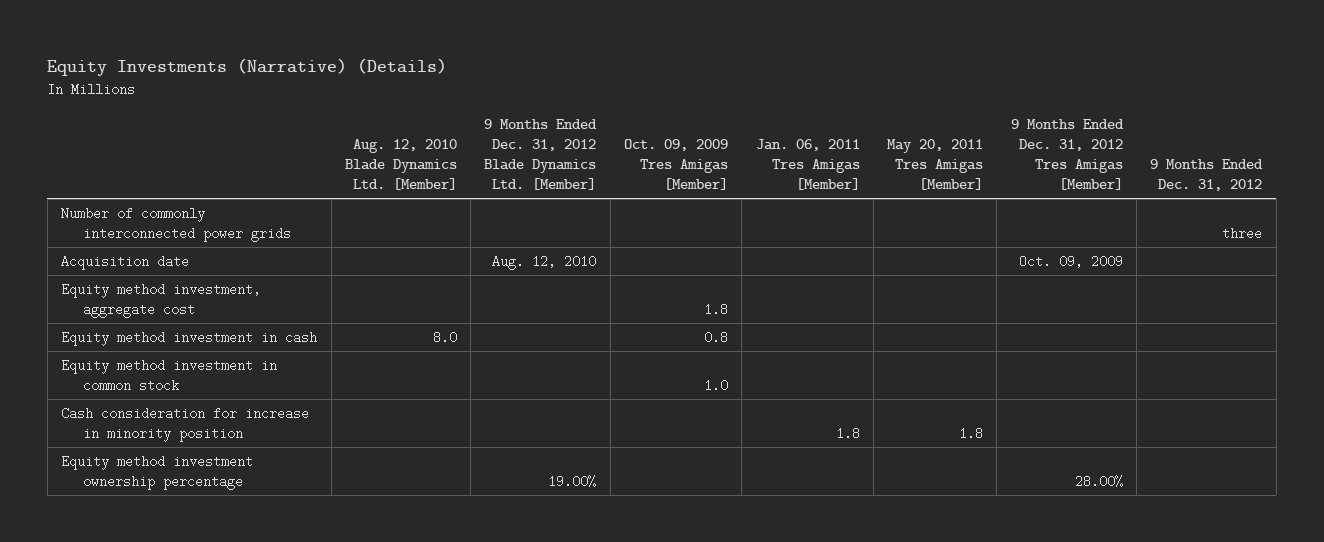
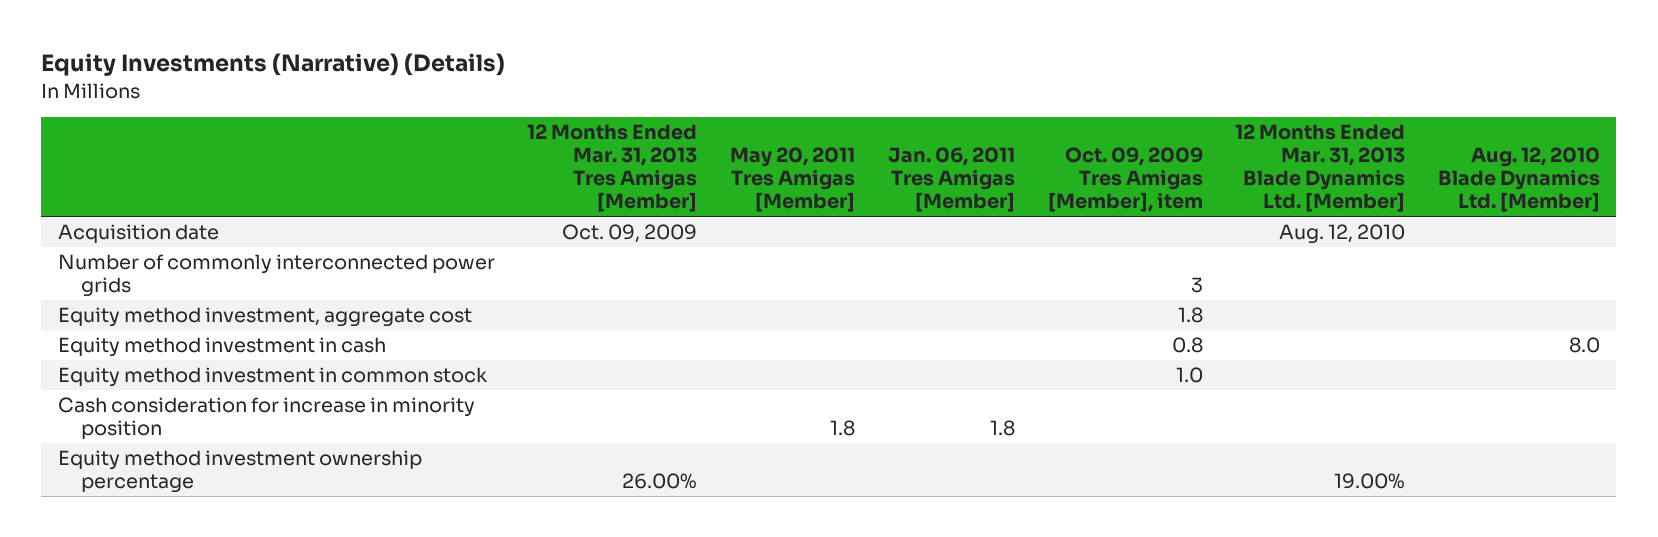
- | Aug. 12, 2010 Blade Dynamics Ltd. [Member] | 9 Months Ended Dec. 31, 2012 Blade Dynamics Ltd. [Member] | Oct. 09, 2009 Tres Amigas [Member] | Jan. 06, 2011 Tres Amigas [Member] | May 20, 2011 Tres Amigas [Member] | 9 Months Ended Dec. 31, 2012 Tres Amigas [Member] | 9 Months Ended Dec. 31, 2012
+ | 12 Months Ended Mar. 31, 2013 Tres Amigas [Member] | May 20, 2011 Tres Amigas [Member] | Jan. 06, 2011 Tres Amigas [Member] | Oct. 09, 2009 Tres Amigas [Member], item | 12 Months Ended Mar. 31, 2013 Blade Dynamics Ltd. [Member] | Aug. 12, 2010 Blade Dynamics Ltd. [Member]
moved down: Number of commonly interconnected power grids | | | | 3 | |

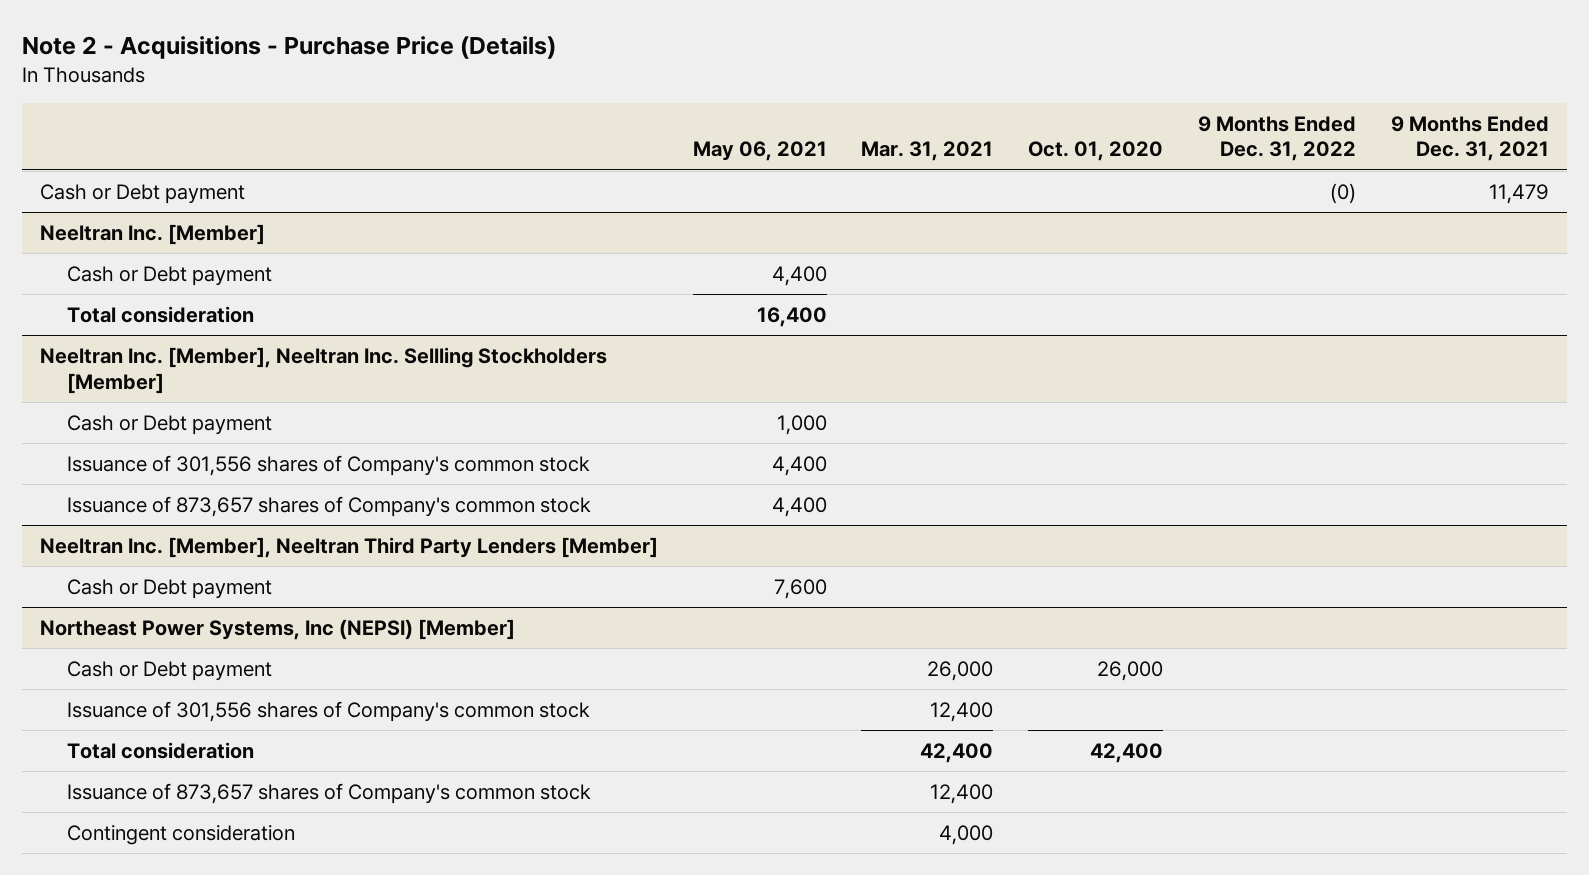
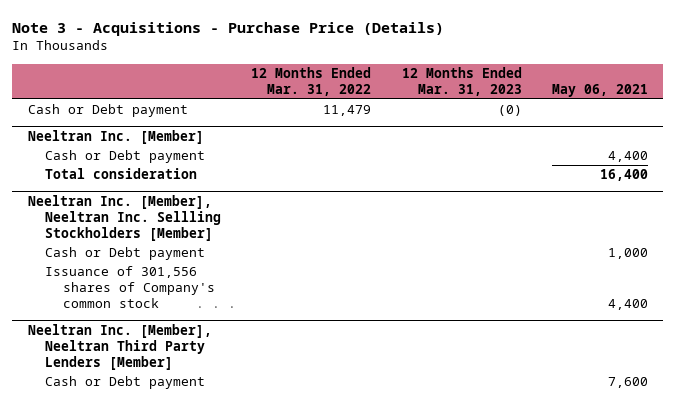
- Note 2 - Acquisitions - Purchase Price (Details)
+ Note 3 - Acquisitions - Purchase Price (Details)
- | May 06, 2021 | Mar. 31, 2021 | Oct. 01, 2020 | 9 Months Ended Dec. 31, 2022 | 9 Months Ended Dec. 31, 2021
+ | 12 Months Ended Mar. 31, 2022 | 12 Months Ended Mar. 31, 2023 | May 06, 2021
@ Neeltran Inc. [Member], Neeltran Inc. Sellling Stockholders [Member]
- Issuance of 873,657 shares of Company's common stock | 4,400 | | | |
- Northeast Power Systems, Inc (NEPSI) [Member]
- Cash or Debt payment | | 26,000 | 26,000 | |
- Issuance of 301,556 shares of Company's common stock | | 12,400 | | |
- Total consideration | | 42,400 | 42,400 | |
- Issuance of 873,657 shares of Company's common stock | | 12,400 | | |
- Contingent consideration | | 4,000 | | |

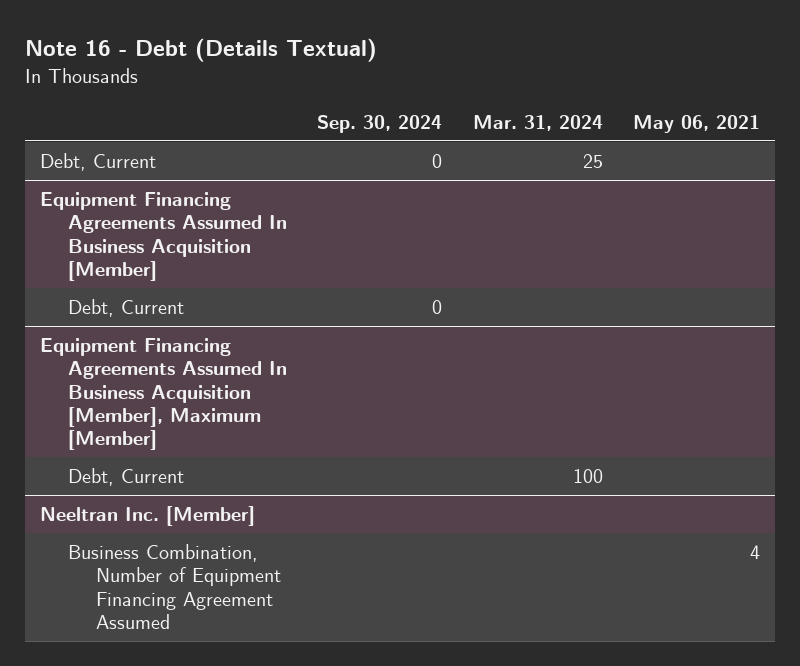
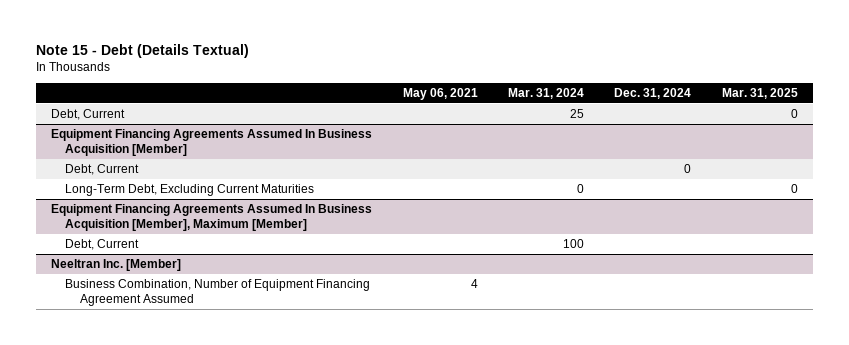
- Note 16 - Debt (Details Textual)
+ Note 15 - Debt (Details Textual)
- | Sep. 30, 2024 | Mar. 31, 2024 | May 06, 2021
+ | May 06, 2021 | Mar. 31, 2024 | Dec. 31, 2024 | Mar. 31, 2025
@ Equipment Financing Agreements Assumed In Business Acquisition [Member]
+ Long-Term Debt, Excluding Current Maturities | | 0 | | 0

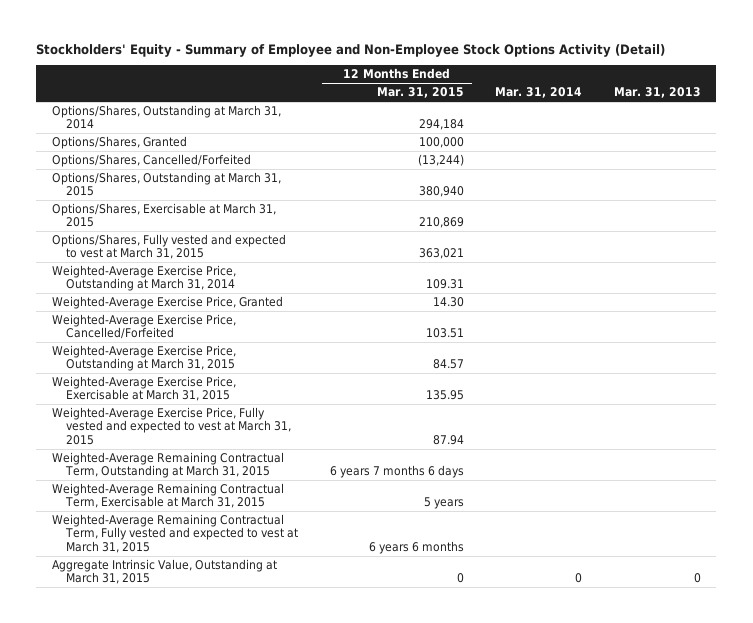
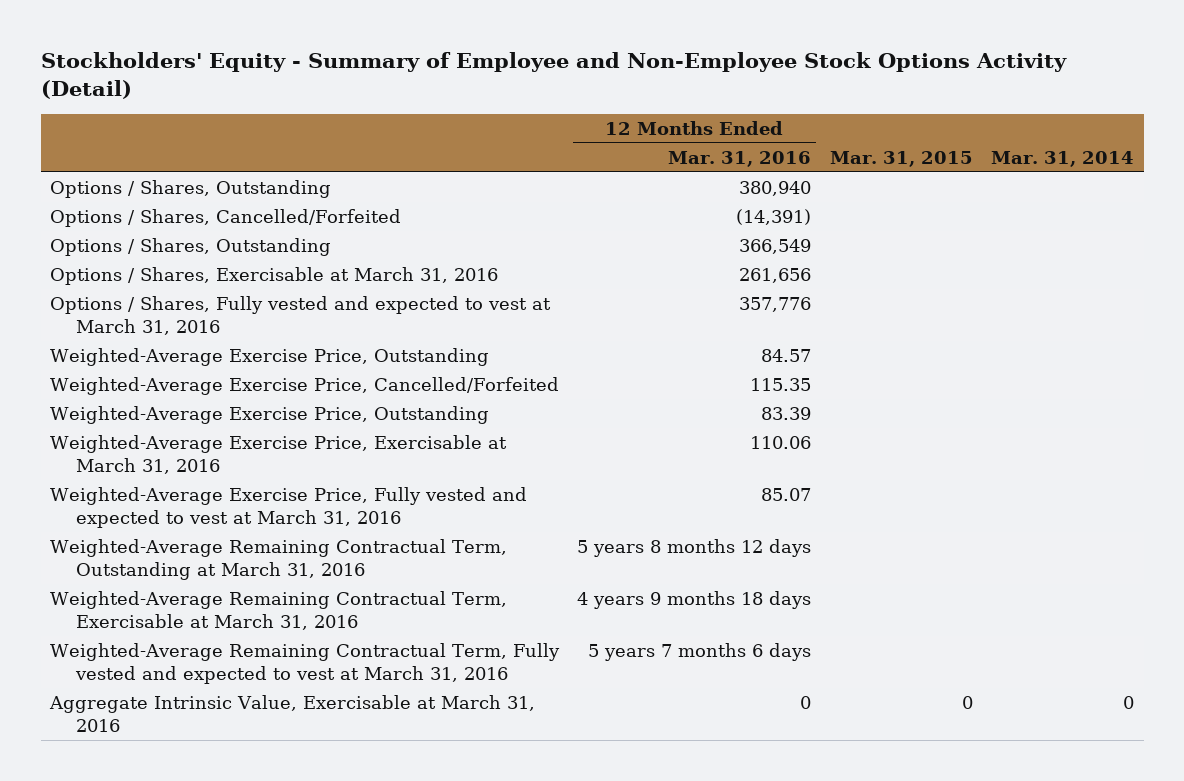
- | 12 Months Ended Mar. 31, 2015 | Mar. 31, 2014 | Mar. 31, 2013
+ | 12 Months Ended Mar. 31, 2016 | Mar. 31, 2015 | Mar. 31, 2014
- Options/Shares, Outstanding at March 31, 2014 | 294,184 | |
- Options/Shares, Granted | 100,000 | |
- Options/Shares, Cancelled/Forfeited | (13,244) | |
- Options/Shares, Outstanding at March 31, 2015 | 380,940 | |
- Options/Shares, Exercisable at March 31, 2015 | 210,869 | |
- Options/Shares, Fully vested and expected to vest at March 31, 2015 | 363,021 | |
- Weighted-Average Exercise Price, Outstanding at March 31, 2014 | 109.31 | |
- Weighted-Average Exercise Price, Granted | 14.30 | |
+ Options / Shares, Outstanding | 380,940 | |
+ Options / Shares, Cancelled/Forfeited | (14,391) | |
+ Options / Shares, Outstanding | 366,549 | |
+ Options / Shares, Exercisable at March 31, 2016 | 261,656 | |
+ Options / Shares, Fully vested and expected to vest at March 31, 2016 | 357,776 | |
+ Weighted-Average Exercise Price, Outstanding | 84.57 | |
- Weighted-Average Exercise Price, Outstanding at March 31, 2015 | 84.57 | |
- Weighted-Average Exercise Price, Exercisable at March 31, 2015 | 135.95 | |
- Weighted-Average Exercise Price, Fully vested and expected to vest at March 31, 2015 | 87.94 | |
- Weighted-Average Remaining Contractual Term, Outstanding at March 31, 2015 | 6 years 7 months 6 days | |
- Weighted-Average Remaining Contractual Term, Exercisable at March 31, 2015 | 5 years | |
- Weighted-Average Remaining Contractual Term, Fully vested and expected to vest at March 31, 2015 | 6 years 6 months | |
- Aggregate Intrinsic Value, Outstanding at March 31, 2015 | 0 | 0 | 0
+ Weighted-Average Exercise Price, Outstanding | 83.39 | |
+ Weighted-Average Exercise Price, Exercisable at March 31, 2016 | 110.06 | |
+ Weighted-Average Exercise Price, Fully vested and expected to vest at March 31, 2016 | 85.07 | |
+ Weighted-Average Remaining Contractual Term, Outstanding at March 31, 2016 | 5 years 8 months 12 days | |
+ Weighted-Average Remaining Contractual Term, Exercisable at March 31, 2016 | 4 years 9 months 18 days | |
+ Weighted-Average Remaining Contractual Term, Fully vested and expected to vest at March 31, 2016 | 5 years 7 months 6 days | |
+ Aggregate Intrinsic Value, Exercisable at March 31, 2016 | 0 | 0 | 0

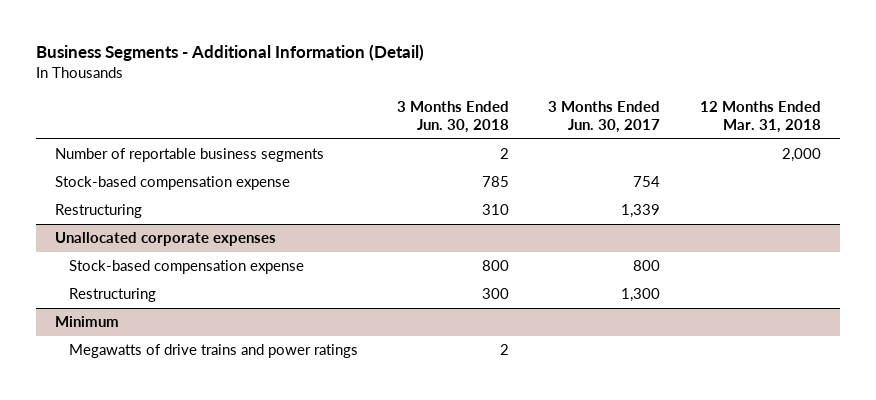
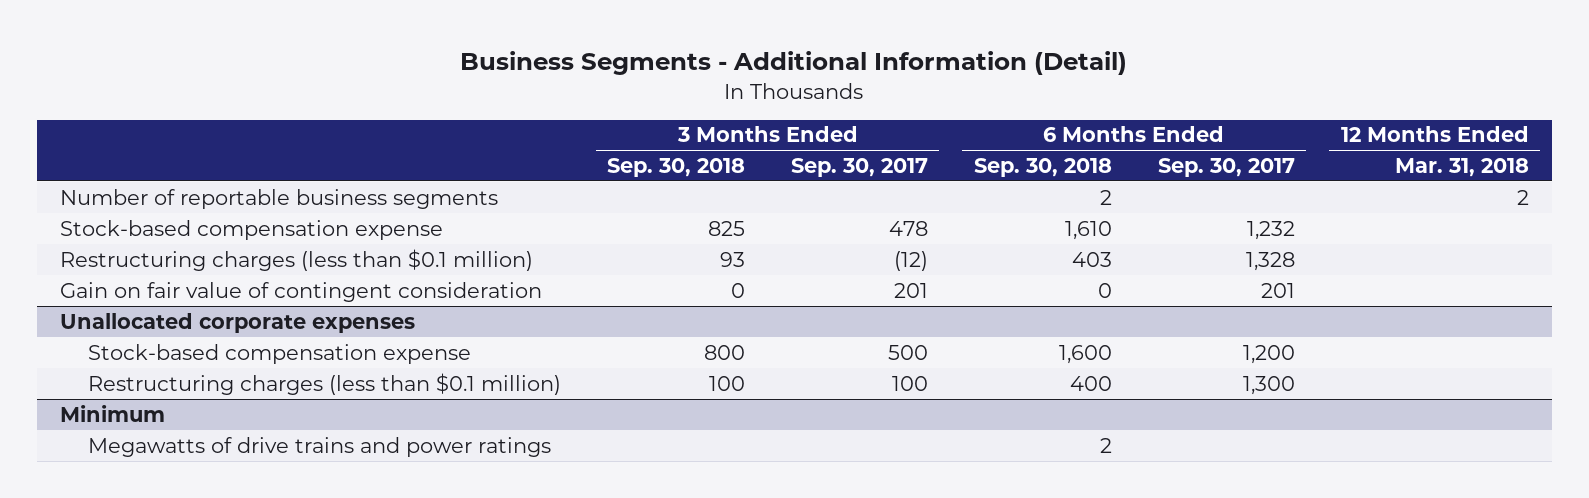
- | 3 Months Ended Jun. 30, 2018 | 3 Months Ended Jun. 30, 2017 | 12 Months Ended Mar. 31, 2018
+ | 3 Months Ended Sep. 30, 2018 | 3 Months Ended Sep. 30, 2017 | 6 Months Ended Sep. 30, 2018 | 6 Months Ended Sep. 30, 2017 | 12 Months Ended Mar. 31, 2018
- Number of reportable business segments | 2 | | 2,000
+ Number of reportable business segments | | | 2 | | 2
- Restructuring | 310 | 1,339 |
+ Restructuring charges (less than $0.1 million) | 93 | (12) | 403 | 1,328 |
+ Gain on fair value of contingent consideration | 0 | 201 | 0 | 201 |
@ Unallocated corporate expenses
- Restructuring | 300 | 1,300 |
+ Restructuring charges (less than $0.1 million) | 100 | 100 | 400 | 1,300 |

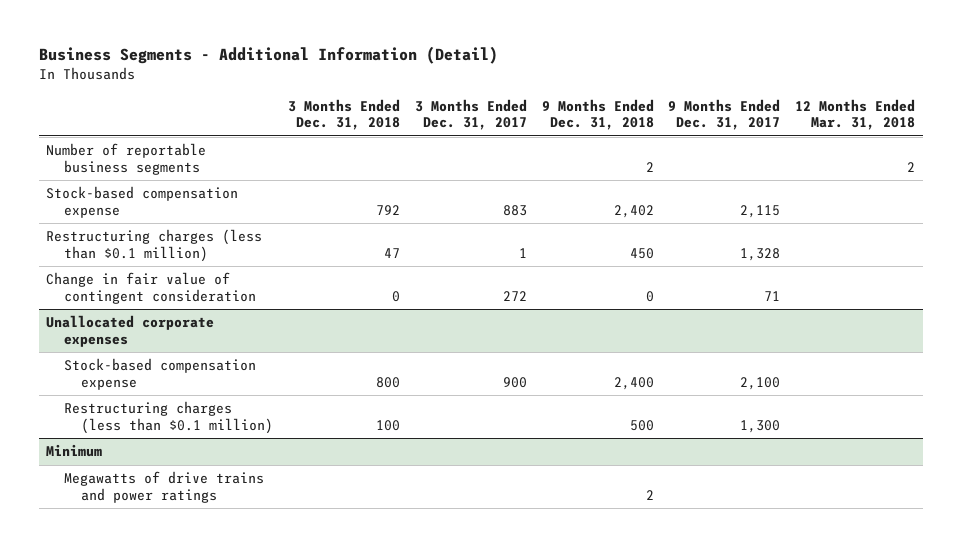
- | 3 Months Ended Sep. 30, 2018 | 3 Months Ended Sep. 30, 2017 | 6 Months Ended Sep. 30, 2018 | 6 Months Ended Sep. 30, 2017 | 12 Months Ended Mar. 31, 2018
+ | 3 Months Ended Dec. 31, 2018 | 3 Months Ended Dec. 31, 2017 | 9 Months Ended Dec. 31, 2018 | 9 Months Ended Dec. 31, 2017 | 12 Months Ended Mar. 31, 2018
- Gain on fair value of contingent consideration | 0 | 201 | 0 | 201 |
+ Change in fair value of contingent consideration | 0 | 272 | 0 | 71 |

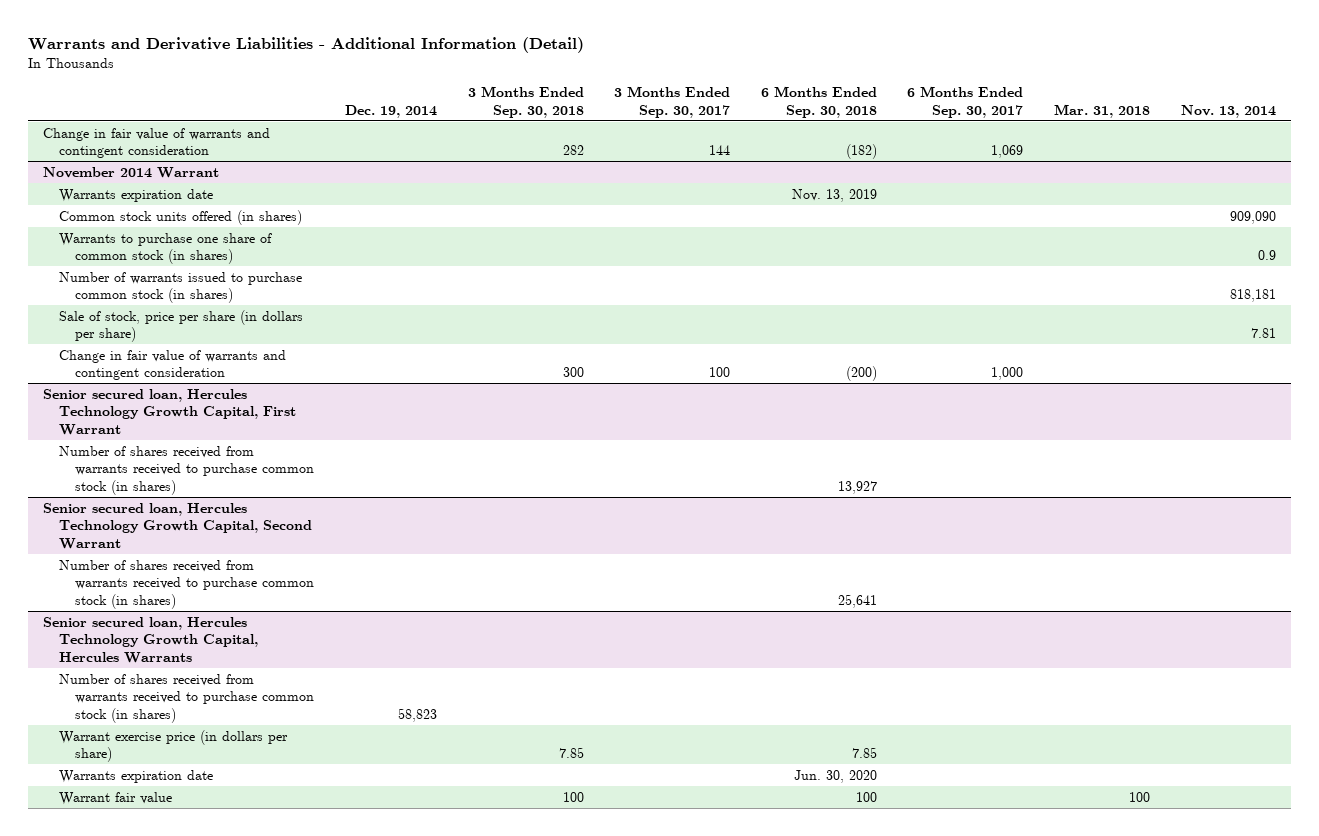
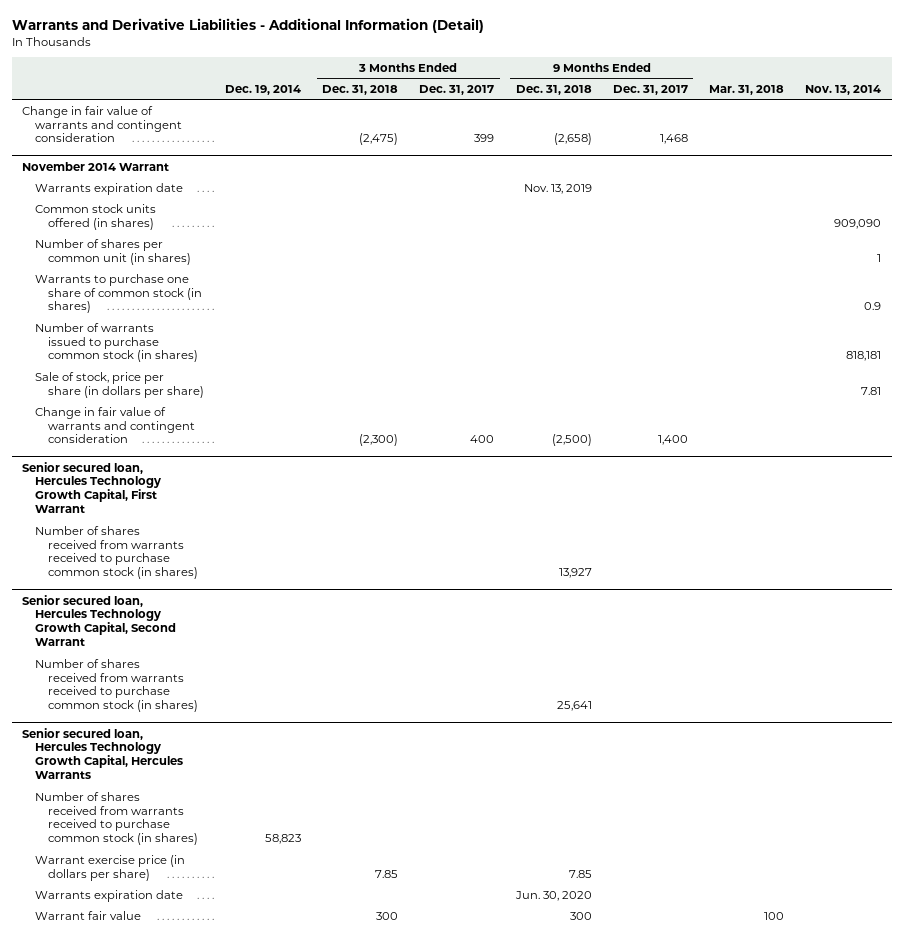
- | Dec. 19, 2014 | 3 Months Ended Sep. 30, 2018 | 3 Months Ended Sep. 30, 2017 | 6 Months Ended Sep. 30, 2018 | 6 Months Ended Sep. 30, 2017 | Mar. 31, 2018 | Nov. 13, 2014
+ | Dec. 19, 2014 | 3 Months Ended Dec. 31, 2018 | 3 Months Ended Dec. 31, 2017 | 9 Months Ended Dec. 31, 2018 | 9 Months Ended Dec. 31, 2017 | Mar. 31, 2018 | Nov. 13, 2014
@ November 2014 Warrant
+ Number of shares per common unit (in shares) | | | | | | | 1

